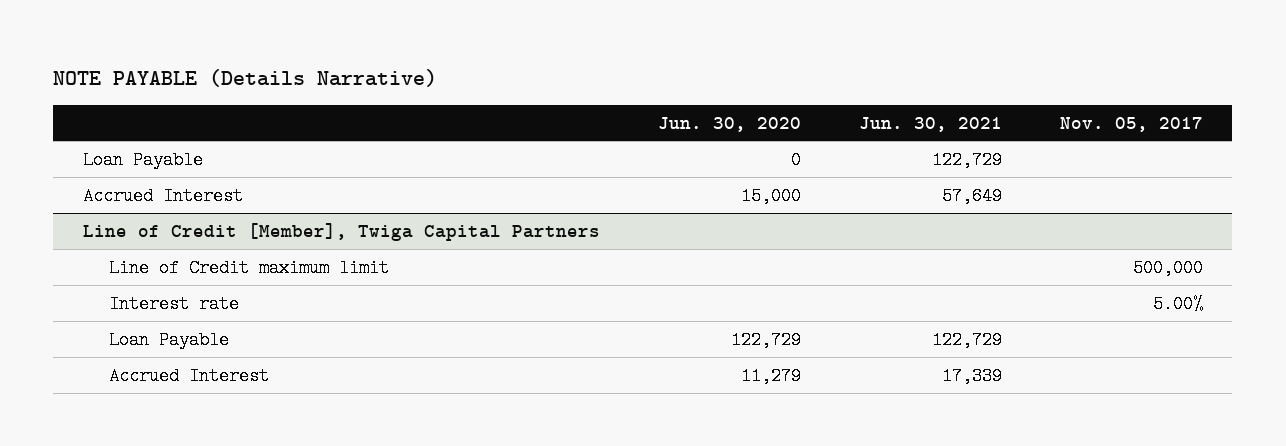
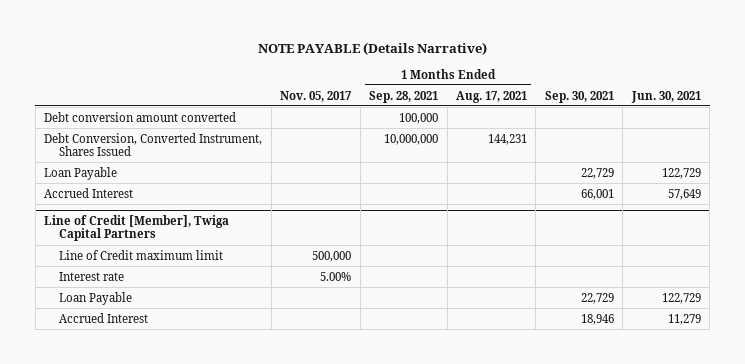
- | Jun. 30, 2020 | Jun. 30, 2021 | Nov. 05, 2017
+ | Nov. 05, 2017 | 1 Months Ended Sep. 28, 2021 | 1 Months Ended Aug. 17, 2021 | Sep. 30, 2021 | Jun. 30, 2021
+ Debt conversion amount converted | | 100,000 | | |
+ Debt Conversion, Converted Instrument, Shares Issued | | 10,000,000 | 144,231 | |
@ Line of Credit [Member], Twiga Capital Partners
- Accrued Interest | 11,279 | 17,339 |
+ Accrued Interest | | | | 18,946 | 11,279

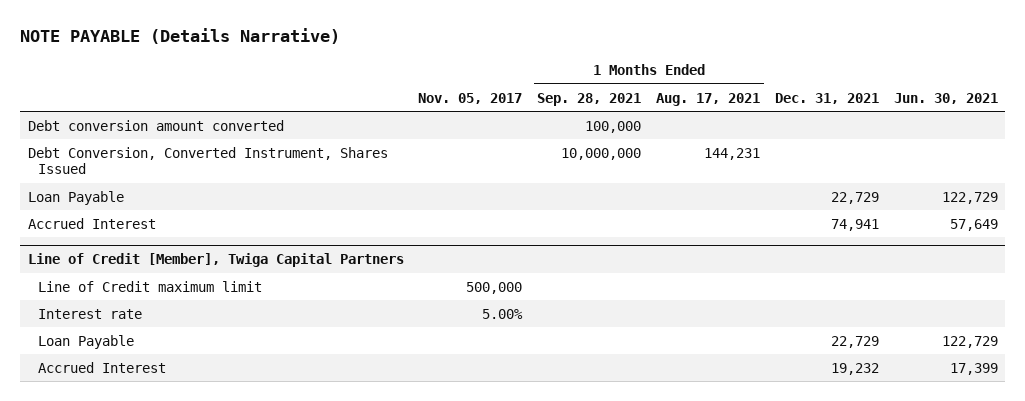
- | Nov. 05, 2017 | 1 Months Ended Sep. 28, 2021 | 1 Months Ended Aug. 17, 2021 | Sep. 30, 2021 | Jun. 30, 2021
+ | Nov. 05, 2017 | 1 Months Ended Sep. 28, 2021 | 1 Months Ended Aug. 17, 2021 | Dec. 31, 2021 | Jun. 30, 2021
@ Line of Credit [Member], Twiga Capital Partners
- Accrued Interest | | | | 18,946 | 11,279
+ Accrued Interest | | | | 19,232 | 17,399

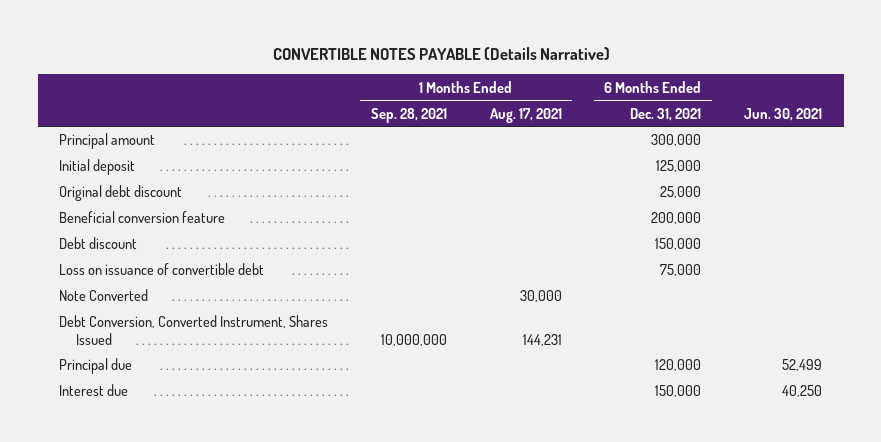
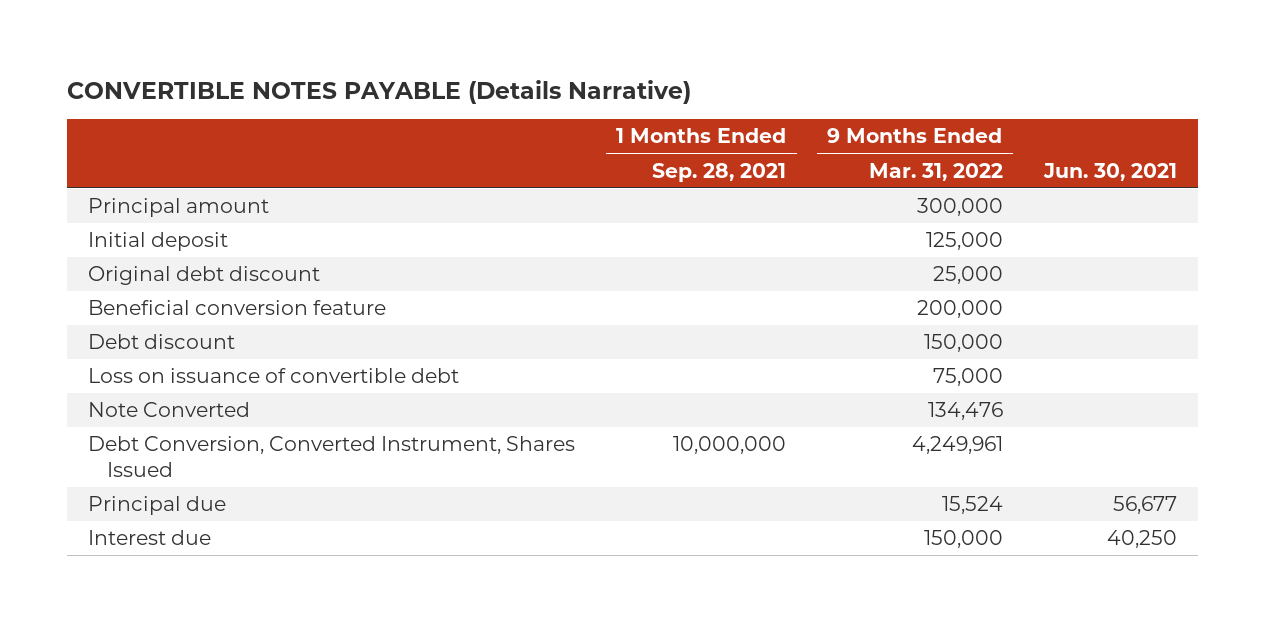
- | 1 Months Ended Sep. 28, 2021 | 1 Months Ended Aug. 17, 2021 | 6 Months Ended Dec. 31, 2021 | Jun. 30, 2021
+ | 1 Months Ended Sep. 28, 2021 | 9 Months Ended Mar. 31, 2022 | Jun. 30, 2021
- Principal due | | | 120,000 | 52,499
+ Principal due | | 15,524 | 56,677

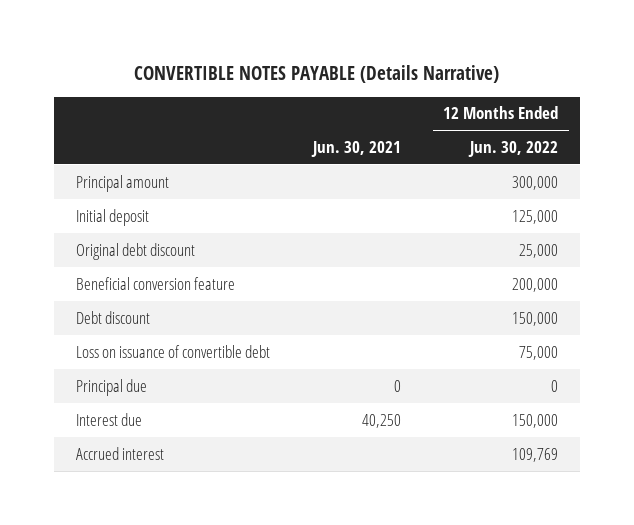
- | 1 Months Ended Sep. 28, 2021 | 9 Months Ended Mar. 31, 2022 | Jun. 30, 2021
+ | Jun. 30, 2021 | 12 Months Ended Jun. 30, 2022
- Note Converted | | 134,476 |
- Debt Conversion, Converted Instrument, Shares Issued | 10,000,000 | 4,249,961 |
- Principal due | | 15,524 | 56,677
+ Principal due | 0 | 0
+ Accrued interest | | 109,769

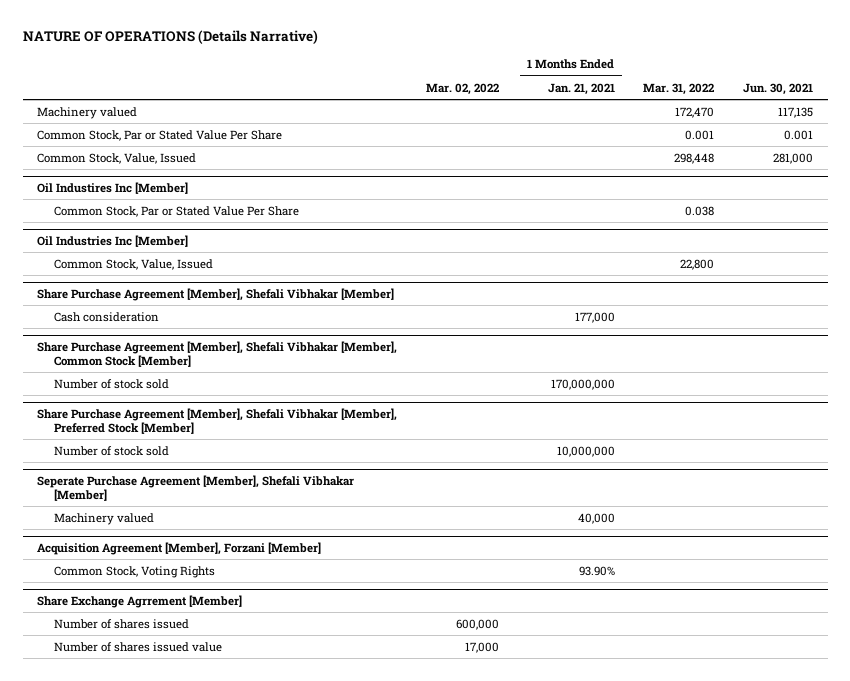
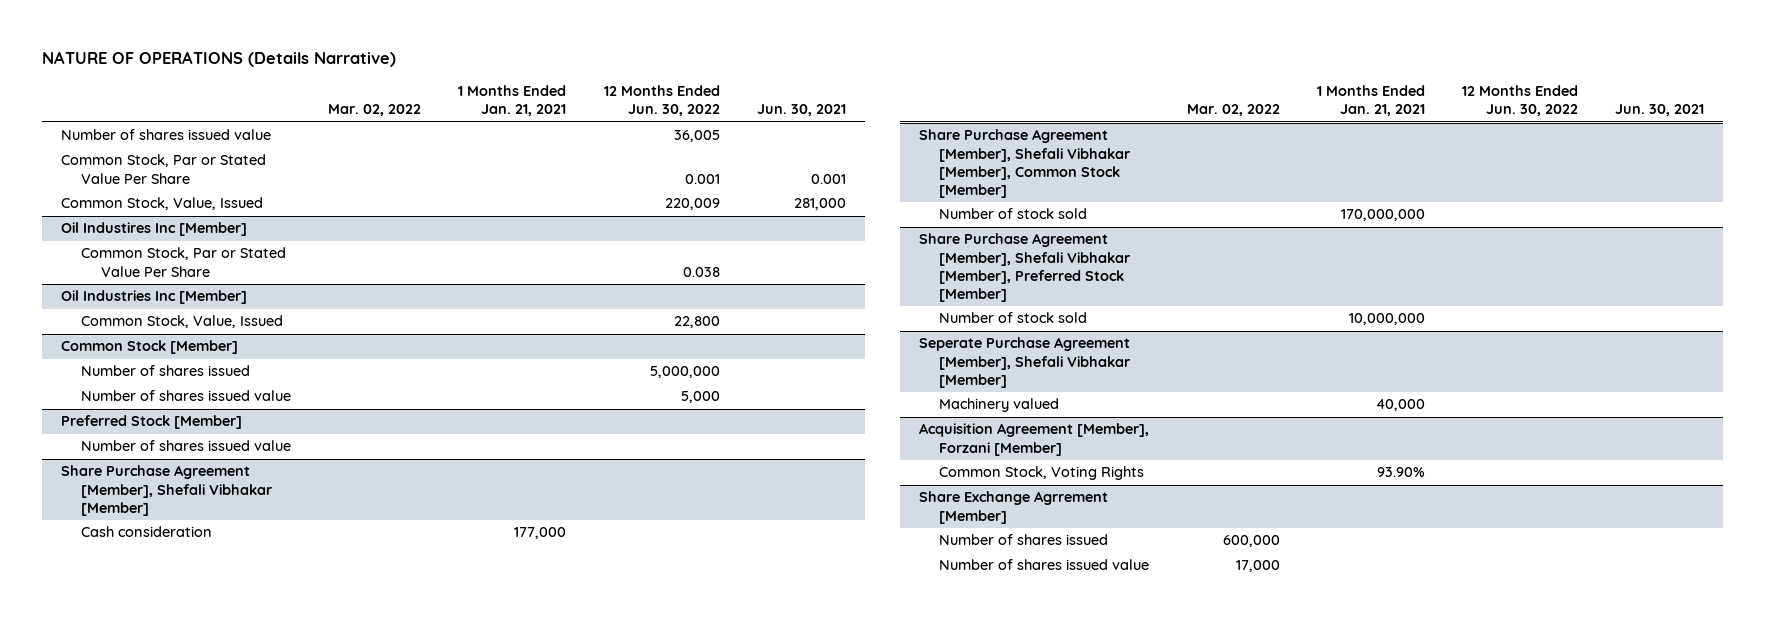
- | Mar. 02, 2022 | 1 Months Ended Jan. 21, 2021 | Mar. 31, 2022 | Jun. 30, 2021
+ | Mar. 02, 2022 | 1 Months Ended Jan. 21, 2021 | 12 Months Ended Jun. 30, 2022 | Jun. 30, 2021
- Machinery valued | | | 172,470 | 117,135
+ Number of shares issued value | | | 36,005 |
+ Common Stock [Member]
+ Number of shares issued | | | 5,000,000 |
+ Number of shares issued value | | | 5,000 |
+ Preferred Stock [Member]
+ Number of shares issued value

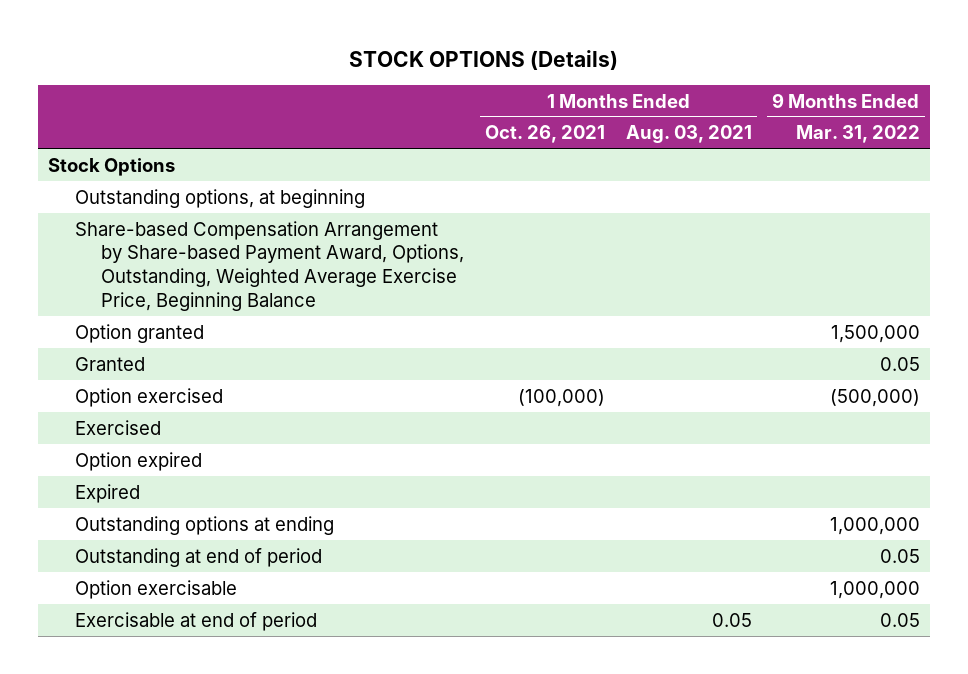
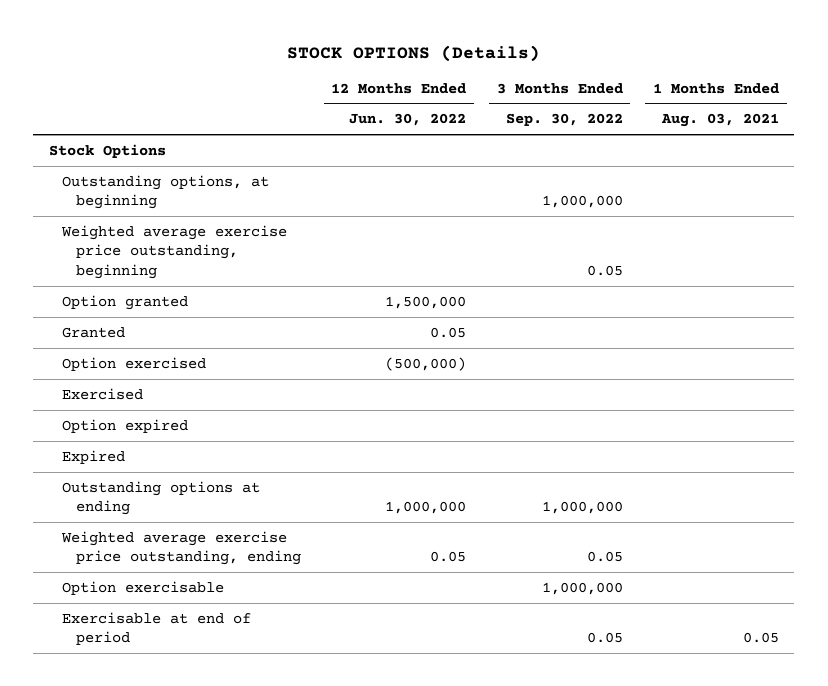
- | 1 Months Ended Oct. 26, 2021 | 1 Months Ended Aug. 03, 2021 | 9 Months Ended Mar. 31, 2022
+ | 12 Months Ended Jun. 30, 2022 | 3 Months Ended Sep. 30, 2022 | 1 Months Ended Aug. 03, 2021
- Share-based Compensation Arrangement by Share-based Payment Award, Options, Outstanding, Weighted Average Exercise Price, Beginning Balance
+ Weighted average exercise price outstanding, beginning | | 0.05 |
- Outstanding at end of period | | | 0.05
+ Weighted average exercise price outstanding, ending | 0.05 | 0.05 |

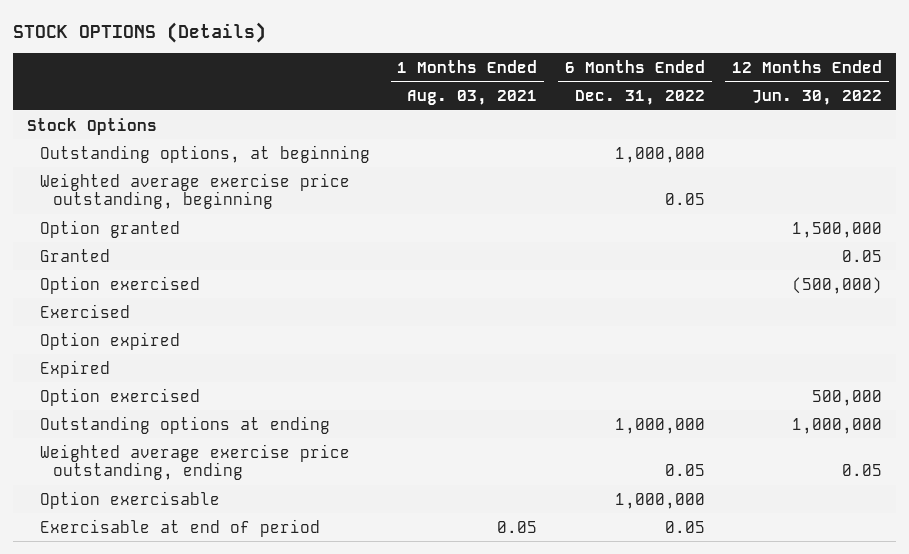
- | 12 Months Ended Jun. 30, 2022 | 3 Months Ended Sep. 30, 2022 | 1 Months Ended Aug. 03, 2021
+ | 1 Months Ended Aug. 03, 2021 | 6 Months Ended Dec. 31, 2022 | 12 Months Ended Jun. 30, 2022
+ Option exercised | | | 500,000

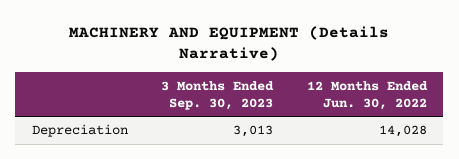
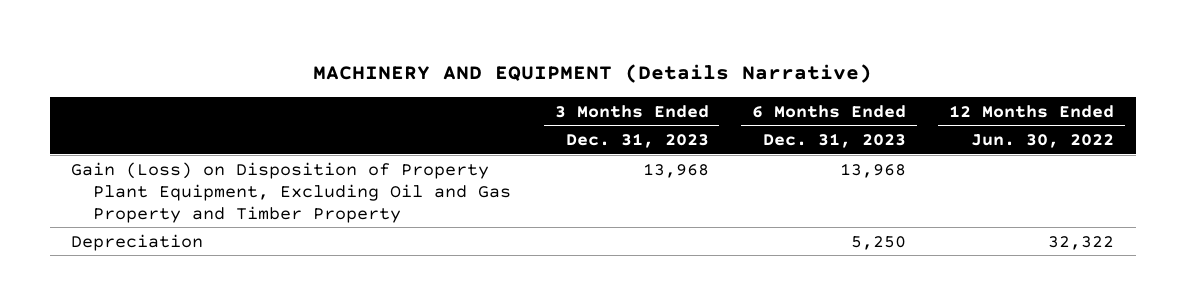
- | 3 Months Ended Sep. 30, 2023 | 12 Months Ended Jun. 30, 2022
+ | 3 Months Ended Dec. 31, 2023 | 6 Months Ended Dec. 31, 2023 | 12 Months Ended Jun. 30, 2022
- Depreciation | 3,013 | 14,028
+ Gain (Loss) on Disposition of Property Plant Equipment, Excluding Oil and Gas Property and Timber Property | 13,968 | 13,968 |
+ Depreciation | | 5,250 | 32,322

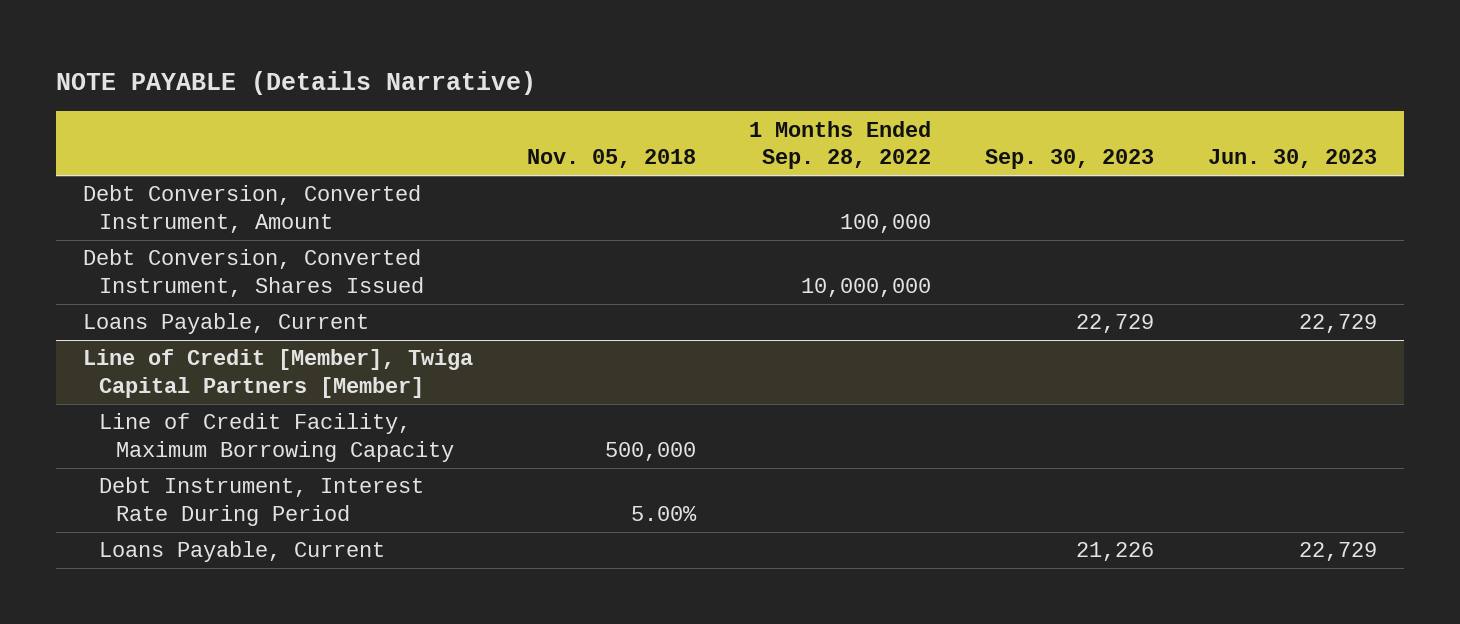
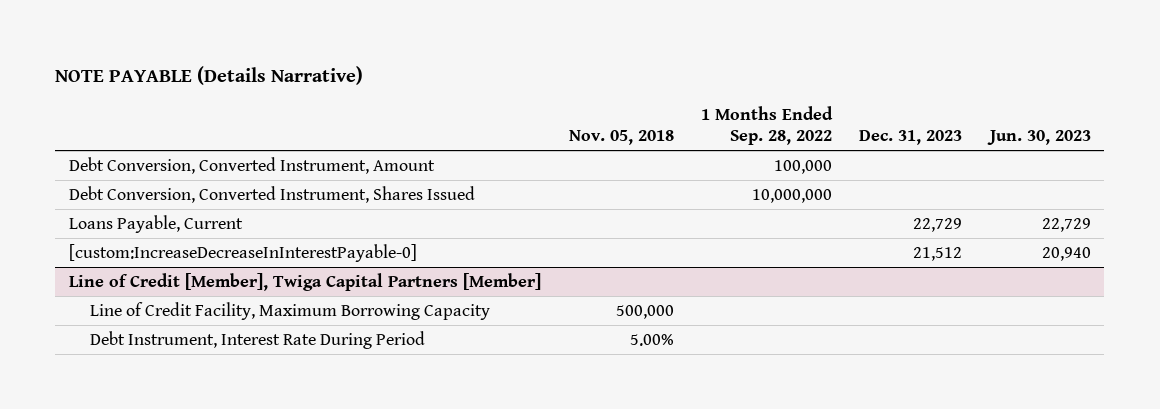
- | Nov. 05, 2018 | 1 Months Ended Sep. 28, 2022 | Sep. 30, 2023 | Jun. 30, 2023
+ | Nov. 05, 2018 | 1 Months Ended Sep. 28, 2022 | Dec. 31, 2023 | Jun. 30, 2023
+ [custom:IncreaseDecreaseInInterestPayable-0] | | | 21,512 | 20,940
@ Line of Credit [Member], Twiga Capital Partners [Member]
- Loans Payable, Current | | | 21,226 | 22,729

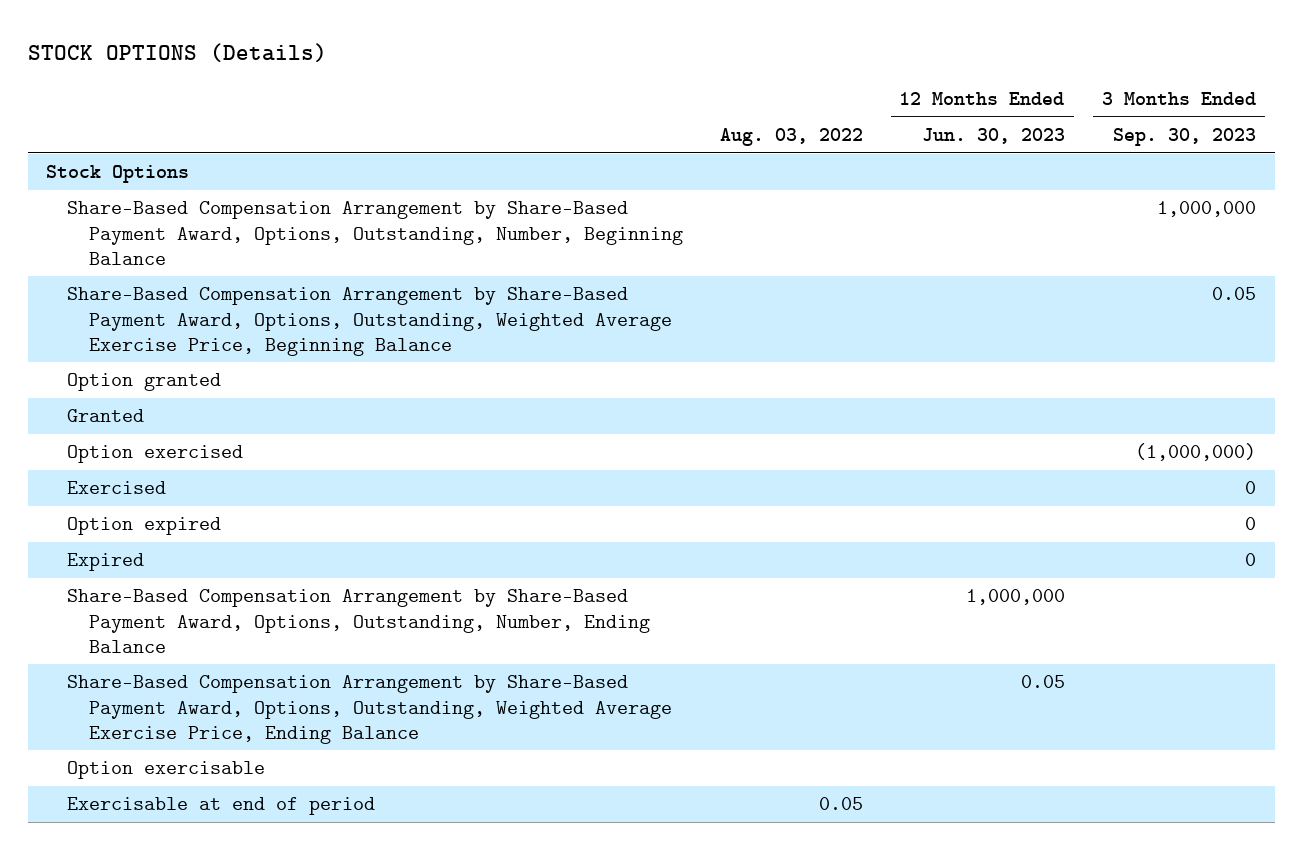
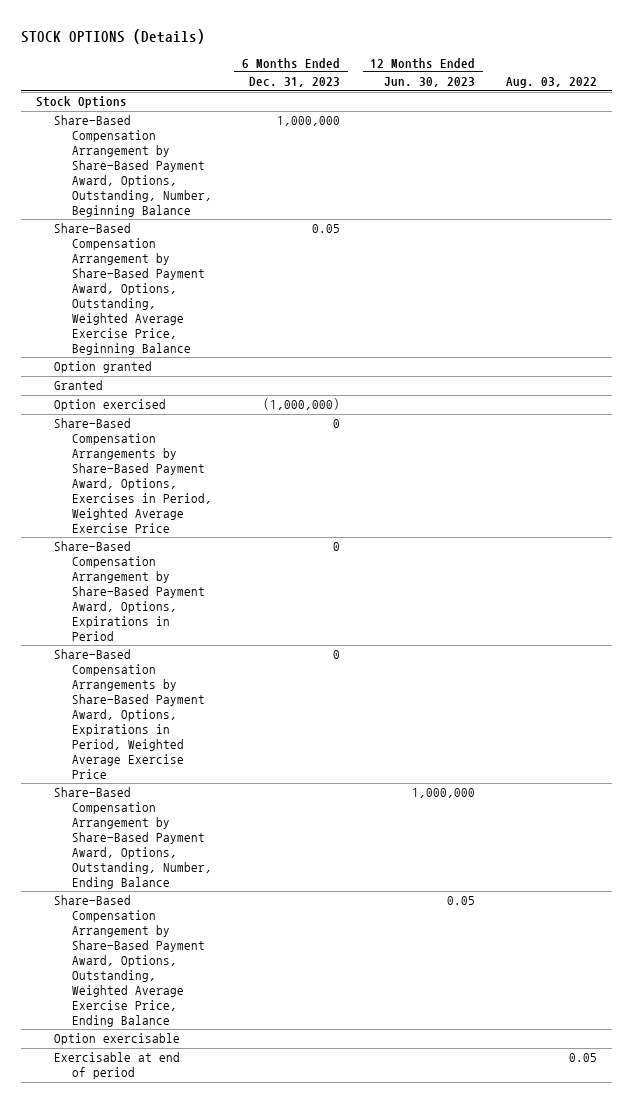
- | Aug. 03, 2022 | 12 Months Ended Jun. 30, 2023 | 3 Months Ended Sep. 30, 2023
+ | 6 Months Ended Dec. 31, 2023 | 12 Months Ended Jun. 30, 2023 | Aug. 03, 2022
- Exercised | | | 0
- Option expired | | | 0
- Expired | | | 0
+ Share-Based Compensation Arrangements by Share-Based Payment Award, Options, Exercises in Period, Weighted Average Exercise Price | 0 | |
+ Share-Based Compensation Arrangement by Share-Based Payment Award, Options, Expirations in Period | 0 | |
+ Share-Based Compensation Arrangements by Share-Based Payment Award, Options, Expirations in Period, Weighted Average Exercise Price | 0 | |

